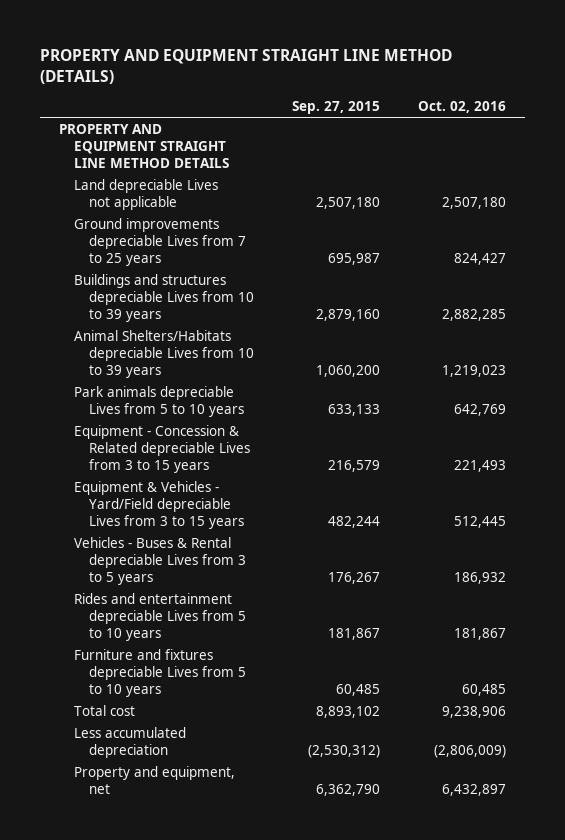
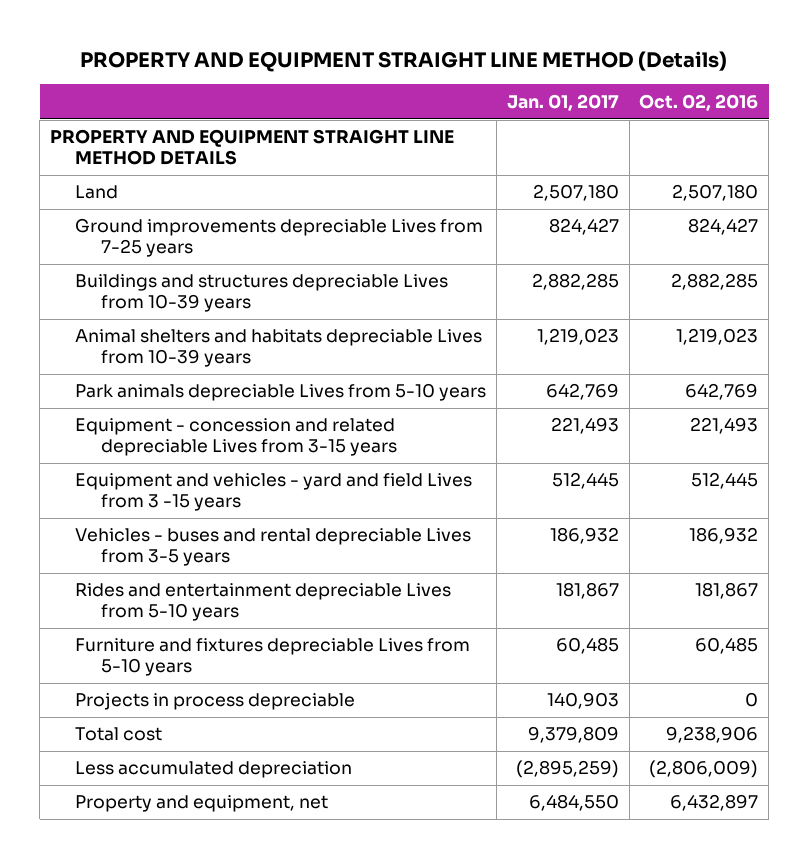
- PROPERTY AND EQUIPMENT STRAIGHT LINE METHOD (DETAILS)
+ PROPERTY AND EQUIPMENT STRAIGHT LINE METHOD (Details)
- | Sep. 27, 2015 | Oct. 02, 2016
+ | Jan. 01, 2017 | Oct. 02, 2016
- Land depreciable Lives not applicable | 2,507,180 | 2,507,180
- Ground improvements depreciable Lives from 7 to 25 years | 695,987 | 824,427
- Buildings and structures depreciable Lives from 10 to 39 years | 2,879,160 | 2,882,285
- Animal Shelters/Habitats depreciable Lives from 10 to 39 years | 1,060,200 | 1,219,023
- Park animals depreciable Lives from 5 to 10 years | 633,133 | 642,769
- Equipment - Concession & Related depreciable Lives from 3 to 15 years | 216,579 | 221,493
- Equipment & Vehicles - Yard/Field depreciable Lives from 3 to 15 years | 482,244 | 512,445
- Vehicles - Buses & Rental depreciable Lives from 3 to 5 years | 176,267 | 186,932
- Rides and entertainment depreciable Lives from 5 to 10 years | 181,867 | 181,867
- Furniture and fixtures depreciable Lives from 5 to 10 years | 60,485 | 60,485
+ Land | 2,507,180 | 2,507,180
+ Ground improvements depreciable Lives from 7-25 years | 824,427 | 824,427
+ Buildings and structures depreciable Lives from 10-39 years | 2,882,285 | 2,882,285
+ Animal shelters and habitats depreciable Lives from 10-39 years | 1,219,023 | 1,219,023
+ Park animals depreciable Lives from 5-10 years | 642,769 | 642,769
+ Equipment - concession and related depreciable Lives from 3-15 years | 221,493 | 221,493
+ Equipment and vehicles - yard and field Lives from 3 -15 years | 512,445 | 512,445
+ Vehicles - buses and rental depreciable Lives from 3-5 years | 186,932 | 186,932
+ Rides and entertainment depreciable Lives from 5-10 years | 181,867 | 181,867
+ Furniture and fixtures depreciable Lives from 5-10 years | 60,485 | 60,485
+ Projects in process depreciable | 140,903 | 0

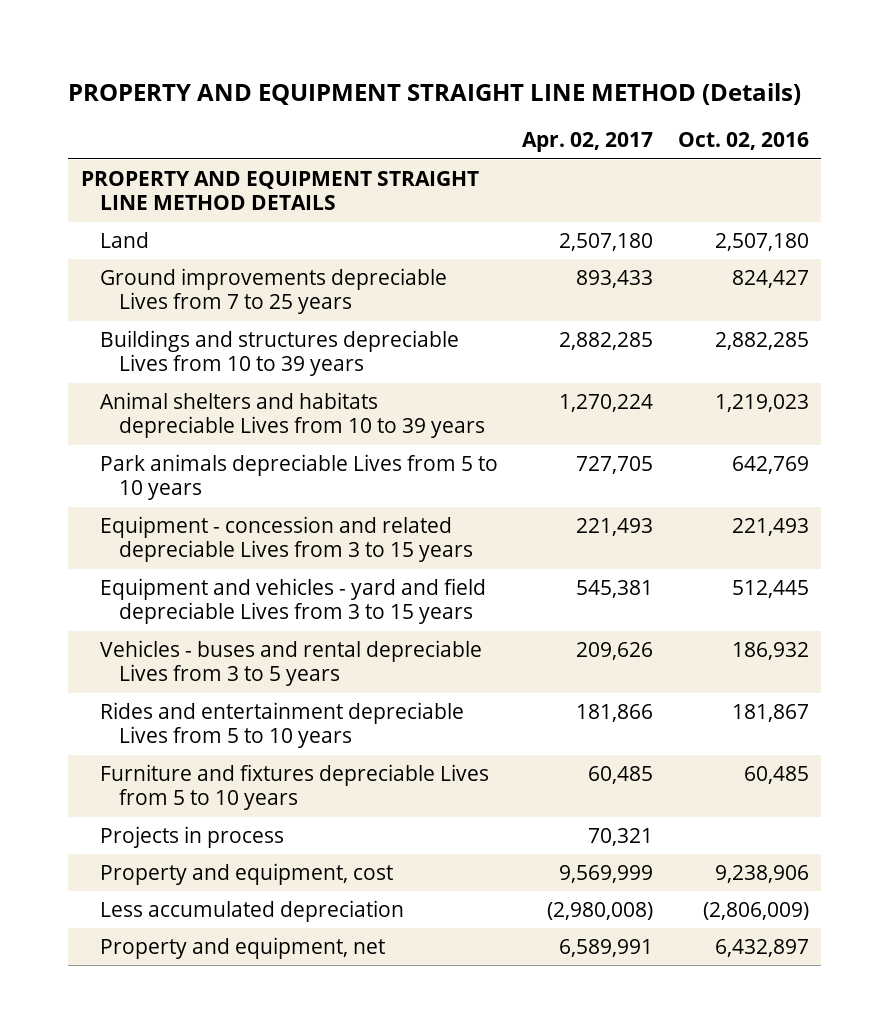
- | Jan. 01, 2017 | Oct. 02, 2016
+ | Apr. 02, 2017 | Oct. 02, 2016
- Ground improvements depreciable Lives from 7-25 years | 824,427 | 824,427
- Buildings and structures depreciable Lives from 10-39 years | 2,882,285 | 2,882,285
- Animal shelters and habitats depreciable Lives from 10-39 years | 1,219,023 | 1,219,023
- Park animals depreciable Lives from 5-10 years | 642,769 | 642,769
- Equipment - concession and related depreciable Lives from 3-15 years | 221,493 | 221,493
- Equipment and vehicles - yard and field Lives from 3 -15 years | 512,445 | 512,445
- Vehicles - buses and rental depreciable Lives from 3-5 years | 186,932 | 186,932
- Rides and entertainment depreciable Lives from 5-10 years | 181,867 | 181,867
- Furniture and fixtures depreciable Lives from 5-10 years | 60,485 | 60,485
- Projects in process depreciable | 140,903 | 0
- Total cost | 9,379,809 | 9,238,906
+ Ground improvements depreciable Lives from 7 to 25 years | 893,433 | 824,427
+ Buildings and structures depreciable Lives from 10 to 39 years | 2,882,285 | 2,882,285
+ Animal shelters and habitats depreciable Lives from 10 to 39 years | 1,270,224 | 1,219,023
+ Park animals depreciable Lives from 5 to 10 years | 727,705 | 642,769
+ Equipment - concession and related depreciable Lives from 3 to 15 years | 221,493 | 221,493
+ Equipment and vehicles - yard and field depreciable Lives from 3 to 15 years | 545,381 | 512,445
+ Vehicles - buses and rental depreciable Lives from 3 to 5 years | 209,626 | 186,932
+ Rides and entertainment depreciable Lives from 5 to 10 years | 181,866 | 181,867
+ Furniture and fixtures depreciable Lives from 5 to 10 years | 60,485 | 60,485
+ Projects in process | 70,321 |
+ Property and equipment, cost | 9,569,999 | 9,238,906

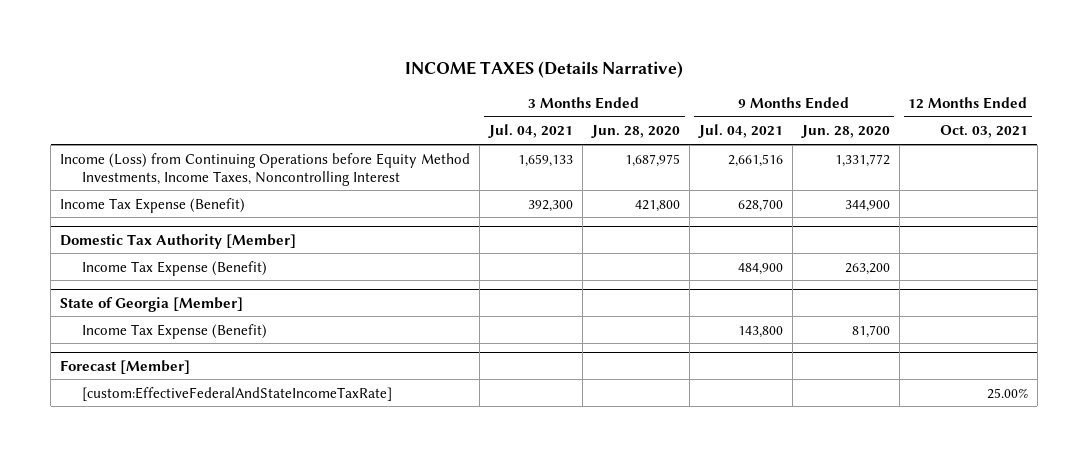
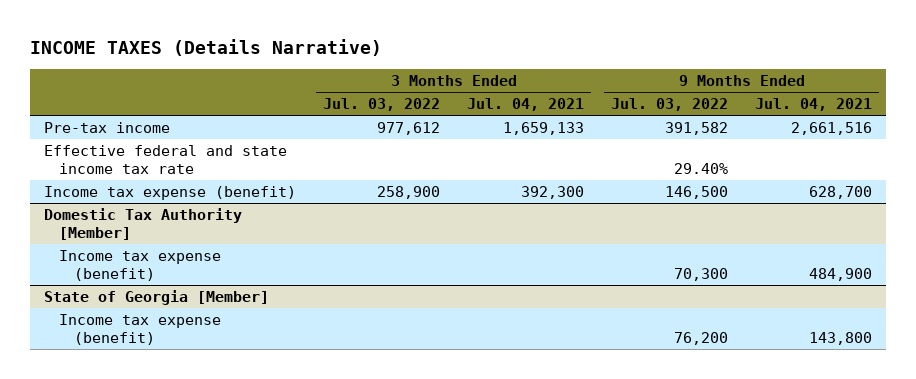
- | 3 Months Ended Jul. 04, 2021 | 3 Months Ended Jun. 28, 2020 | 9 Months Ended Jul. 04, 2021 | 9 Months Ended Jun. 28, 2020 | 12 Months Ended Oct. 03, 2021
+ | 3 Months Ended Jul. 03, 2022 | 3 Months Ended Jul. 04, 2021 | 9 Months Ended Jul. 03, 2022 | 9 Months Ended Jul. 04, 2021
- Income (Loss) from Continuing Operations before Equity Method Investments, Income Taxes, Noncontrolling Interest | 1,659,133 | 1,687,975 | 2,661,516 | 1,331,772 |
- Income Tax Expense (Benefit) | 392,300 | 421,800 | 628,700 | 344,900 |
+ Pre-tax income | 977,612 | 1,659,133 | 391,582 | 2,661,516
+ Effective federal and state income tax rate | | | 29.40% |
+ Income tax expense (benefit) | 258,900 | 392,300 | 146,500 | 628,700
@ Domestic Tax Authority [Member]
- Income Tax Expense (Benefit) | | | 484,900 | 263,200 |
+ Income tax expense (benefit) | | | 70,300 | 484,900
@ State of Georgia [Member]
- Income Tax Expense (Benefit) | | | 143,800 | 81,700 |
- Forecast [Member]
- [custom:EffectiveFederalAndStateIncomeTaxRate] | | | | | 25.00%
@ State of Georgia [Member]
+ Income tax expense (benefit) | | | 76,200 | 143,800

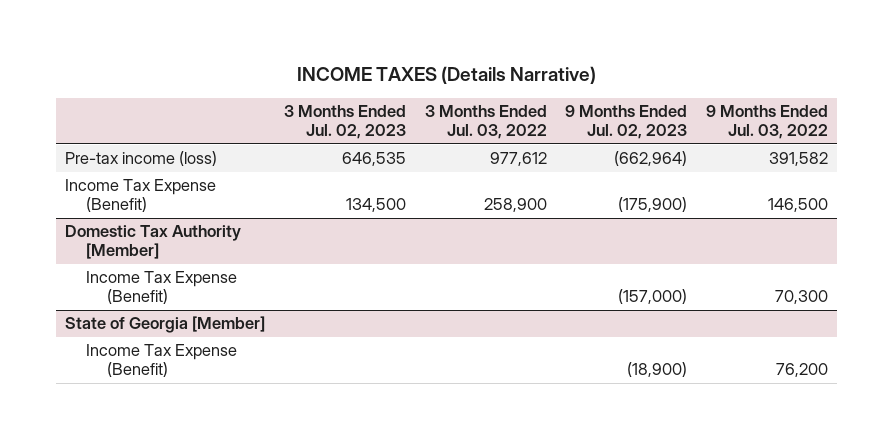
- | 3 Months Ended Jul. 03, 2022 | 3 Months Ended Jul. 04, 2021 | 9 Months Ended Jul. 03, 2022 | 9 Months Ended Jul. 04, 2021
+ | 3 Months Ended Jul. 02, 2023 | 3 Months Ended Jul. 03, 2022 | 9 Months Ended Jul. 02, 2023 | 9 Months Ended Jul. 03, 2022
- Pre-tax income | 977,612 | 1,659,133 | 391,582 | 2,661,516
- Effective federal and state income tax rate | | | 29.40% |
- Income tax expense (benefit) | 258,900 | 392,300 | 146,500 | 628,700
+ Pre-tax income (loss) | 646,535 | 977,612 | (662,964) | 391,582
+ Income Tax Expense (Benefit) | 134,500 | 258,900 | (175,900) | 146,500
@ Domestic Tax Authority [Member]
- Income tax expense (benefit) | | | 70,300 | 484,900
+ Income Tax Expense (Benefit) | | | (157,000) | 70,300
@ State of Georgia [Member]
- Income tax expense (benefit) | | | 76,200 | 143,800
+ Income Tax Expense (Benefit) | | | (18,900) | 76,200

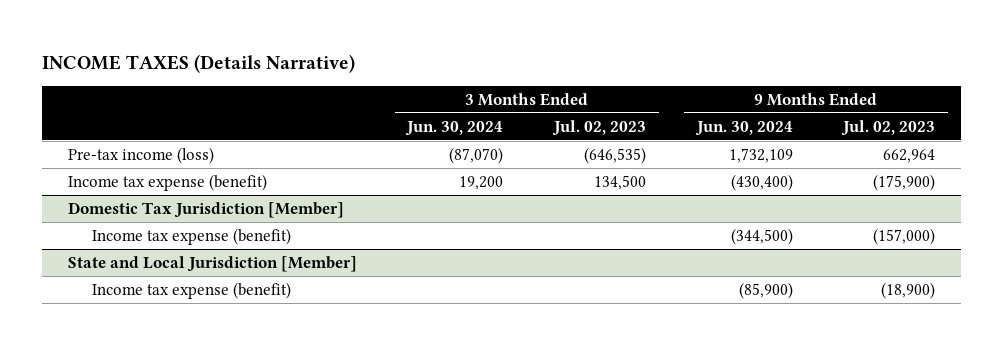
- | 3 Months Ended Jul. 02, 2023 | 3 Months Ended Jul. 03, 2022 | 9 Months Ended Jul. 02, 2023 | 9 Months Ended Jul. 03, 2022
+ | 3 Months Ended Jun. 30, 2024 | 3 Months Ended Jul. 02, 2023 | 9 Months Ended Jun. 30, 2024 | 9 Months Ended Jul. 02, 2023
- Pre-tax income (loss) | 646,535 | 977,612 | (662,964) | 391,582
- Income Tax Expense (Benefit) | 134,500 | 258,900 | (175,900) | 146,500
- Domestic Tax Authority [Member]
- Income Tax Expense (Benefit) | | | (157,000) | 70,300
- State of Georgia [Member]
- Income Tax Expense (Benefit) | | | (18,900) | 76,200
+ Pre-tax income (loss) | (87,070) | (646,535) | 1,732,109 | 662,964
+ Income tax expense (benefit) | 19,200 | 134,500 | (430,400) | (175,900)
+ Domestic Tax Jurisdiction [Member]
+ Income tax expense (benefit) | | | (344,500) | (157,000)
+ State and Local Jurisdiction [Member]
+ Income tax expense (benefit) | | | (85,900) | (18,900)

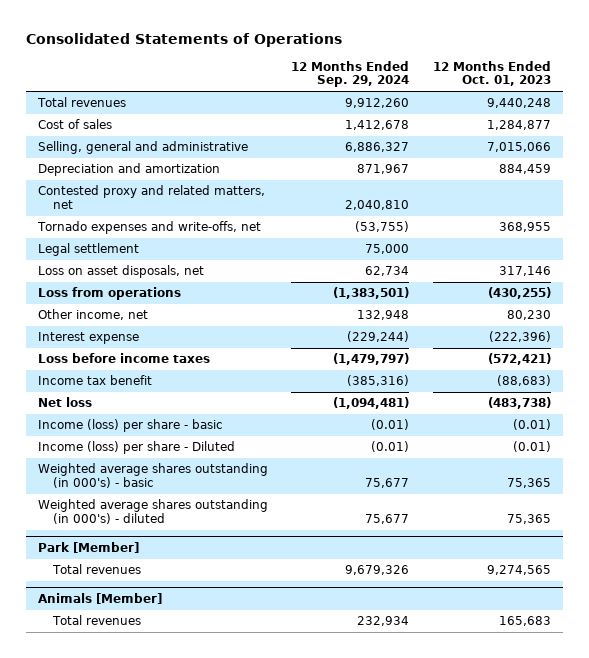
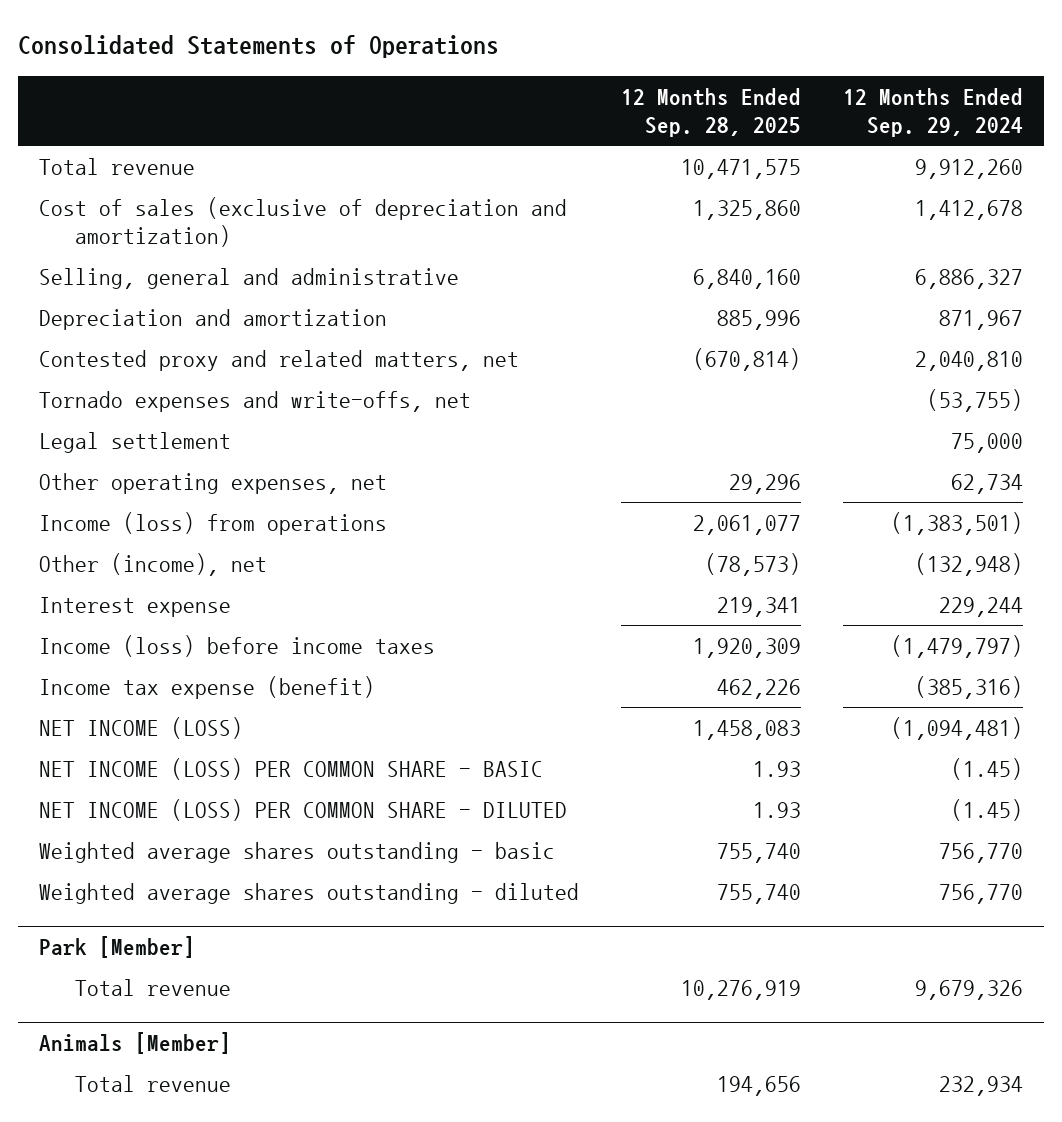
- | 12 Months Ended Sep. 29, 2024 | 12 Months Ended Oct. 01, 2023
+ | 12 Months Ended Sep. 28, 2025 | 12 Months Ended Sep. 29, 2024
- Total revenues | 9,912,260 | 9,440,248
- Cost of sales | 1,412,678 | 1,284,877
+ Total revenue | 10,471,575 | 9,912,260
+ Cost of sales (exclusive of depreciation and amortization) | 1,325,860 | 1,412,678
- Loss on asset disposals, net | 62,734 | 317,146
- Loss from operations | (1,383,501) | (430,255)
- Other income, net | 132,948 | 80,230
- Interest expense | (229,244) | (222,396)
- Loss before income taxes | (1,479,797) | (572,421)
- Income tax benefit | (385,316) | (88,683)
- Net loss | (1,094,481) | (483,738)
- Income (loss) per share - basic | (0.01) | (0.01)
- Income (loss) per share - Diluted | (0.01) | (0.01)
- Weighted average shares outstanding (in 000's) - basic | 75,677 | 75,365
- Weighted average shares outstanding (in 000's) - diluted | 75,677 | 75,365
+ Other operating expenses, net | 29,296 | 62,734
+ Income (loss) from operations | 2,061,077 | (1,383,501)
+ Other (income), net | (78,573) | (132,948)
+ Interest expense | 219,341 | 229,244
+ Income (loss) before income taxes | 1,920,309 | (1,479,797)
+ Income tax expense (benefit) | 462,226 | (385,316)
+ NET INCOME (LOSS) | 1,458,083 | (1,094,481)
+ NET INCOME (LOSS) PER COMMON SHARE - BASIC | 1.93 | (1.45)
+ NET INCOME (LOSS) PER COMMON SHARE - DILUTED | 1.93 | (1.45)
+ Weighted average shares outstanding - basic | 755,740 | 756,770
+ Weighted average shares outstanding - diluted | 755,740 | 756,770
@ Park [Member]
- Total revenues | 9,679,326 | 9,274,565
+ Total revenue | 10,276,919 | 9,679,326
@ Animals [Member]
- Total revenues | 232,934 | 165,683
+ Total revenue | 194,656 | 232,934

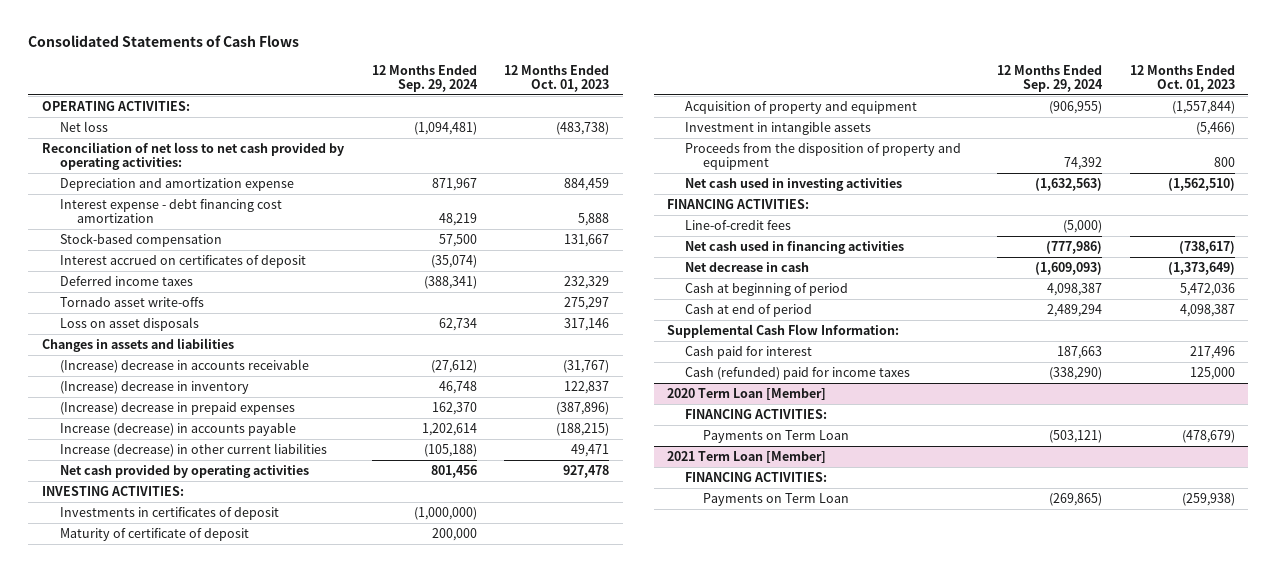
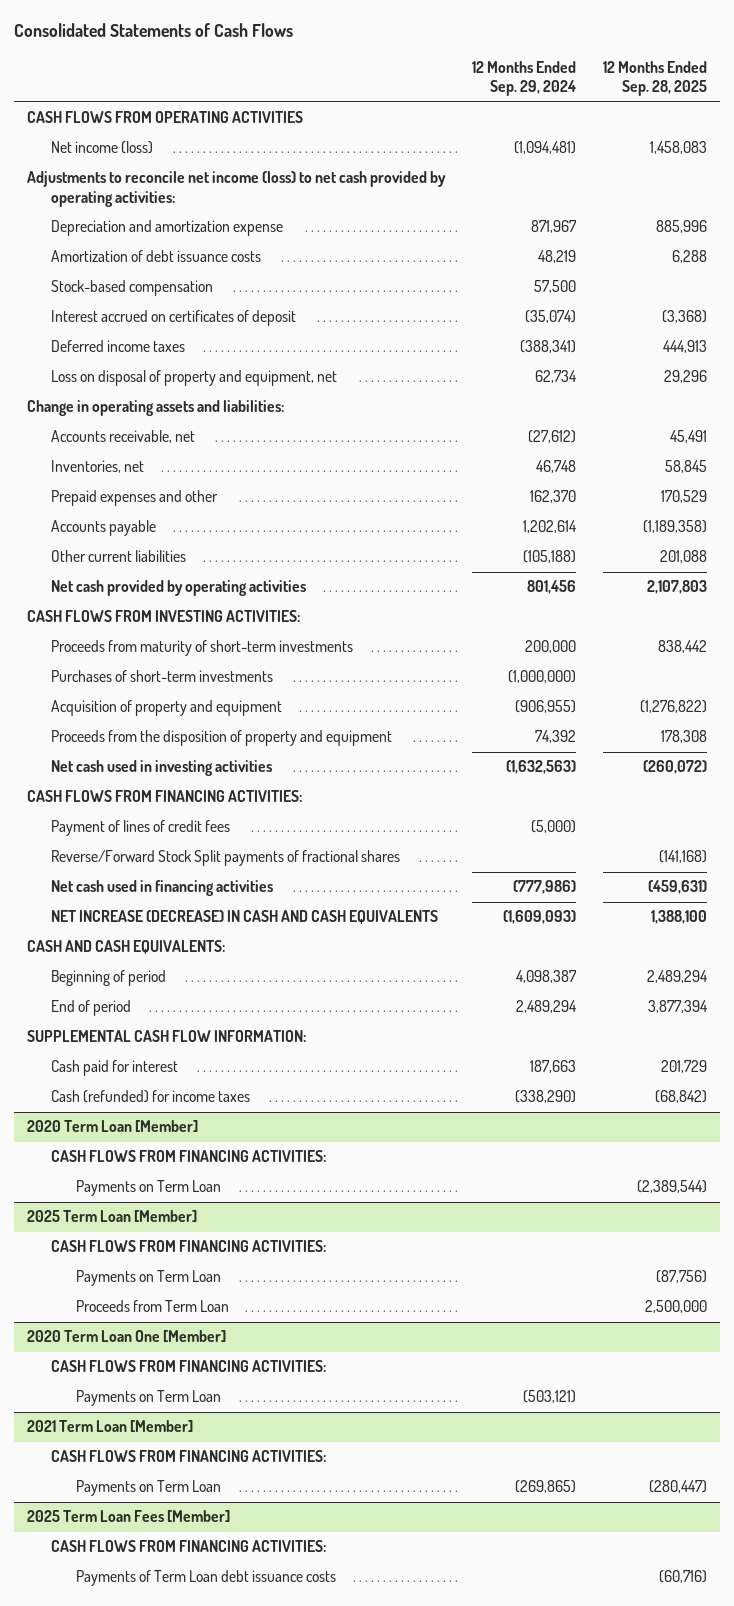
- | 12 Months Ended Sep. 29, 2024 | 12 Months Ended Oct. 01, 2023
+ | 12 Months Ended Sep. 29, 2024 | 12 Months Ended Sep. 28, 2025
- OPERATING ACTIVITIES:
- Net loss | (1,094,481) | (483,738)
- Reconciliation of net loss to net cash provided by operating activities:
+ CASH FLOWS FROM OPERATING ACTIVITIES
+ Net income (loss) | (1,094,481) | 1,458,083
+ Adjustments to reconcile net income (loss) to net cash provided by operating activities:
- Interest expense - debt financing cost amortization | 48,219 | 5,888
+ Amortization of debt issuance costs | 48,219 | 6,288
- Tornado asset write-offs | | 275,297
- Loss on asset disposals | 62,734 | 317,146
- Changes in assets and liabilities
- (Increase) decrease in accounts receivable | (27,612) | (31,767)
- (Increase) decrease in inventory | 46,748 | 122,837
- (Increase) decrease in prepaid expenses | 162,370 | (387,896)
- Increase (decrease) in accounts payable | 1,202,614 | (188,215)
- Increase (decrease) in other current liabilities | (105,188) | 49,471
+ Loss on disposal of property and equipment, net | 62,734 | 29,296
+ Change in operating assets and liabilities:
+ Accounts receivable, net | (27,612) | 45,491
+ Inventories, net | 46,748 | 58,845
+ Prepaid expenses and other | 162,370 | 170,529
+ Accounts payable | 1,202,614 | (1,189,358)
+ Other current liabilities | (105,188) | 201,088
- INVESTING ACTIVITIES:
- Investments in certificates of deposit | (1,000,000) |
- Maturity of certificate of deposit | 200,000 |
+ CASH FLOWS FROM INVESTING ACTIVITIES:
+ Proceeds from maturity of short-term investments | 200,000 | 838,442
+ Purchases of short-term investments | (1,000,000) |
- Investment in intangible assets | | (5,466)
- FINANCING ACTIVITIES:
- Line-of-credit fees | (5,000) |
+ CASH FLOWS FROM FINANCING ACTIVITIES:
+ Payment of lines of credit fees | (5,000) |
+ Reverse/Forward Stock Split payments of fractional shares | | (141,168)
- Net decrease in cash | (1,609,093) | (1,373,649)
- Cash at beginning of period | 4,098,387 | 5,472,036
- Cash at end of period | 2,489,294 | 4,098,387
- Supplemental Cash Flow Information:
+ NET INCREASE (DECREASE) IN CASH AND CASH EQUIVALENTS | (1,609,093) | 1,388,100
+ CASH AND CASH EQUIVALENTS:
+ Beginning of period | 4,098,387 | 2,489,294
+ End of period | 2,489,294 | 3,877,394
+ SUPPLEMENTAL CASH FLOW INFORMATION:
- Cash (refunded) paid for income taxes | (338,290) | 125,000
+ Cash (refunded) for income taxes | (338,290) | (68,842)
@ 2020 Term Loan [Member]
- FINANCING ACTIVITIES:
+ CASH FLOWS FROM FINANCING ACTIVITIES:
+ Payments on Term Loan | | (2,389,544)
+ 2025 Term Loan [Member]
+ CASH FLOWS FROM FINANCING ACTIVITIES:
+ Payments on Term Loan | | (87,756)
+ Proceeds from Term Loan | | 2,500,000
+ 2020 Term Loan One [Member]
+ CASH FLOWS FROM FINANCING ACTIVITIES:
@ 2021 Term Loan [Member]
- FINANCING ACTIVITIES:
+ CASH FLOWS FROM FINANCING ACTIVITIES:
+ 2025 Term Loan Fees [Member]
+ CASH FLOWS FROM FINANCING ACTIVITIES:
+ Payments of Term Loan debt issuance costs | | (60,716)

